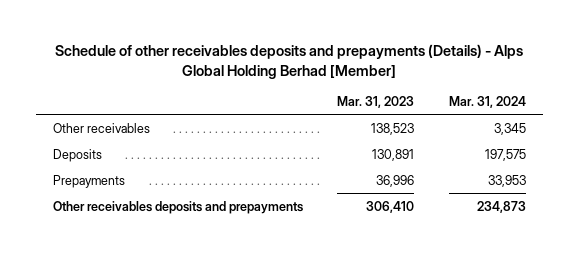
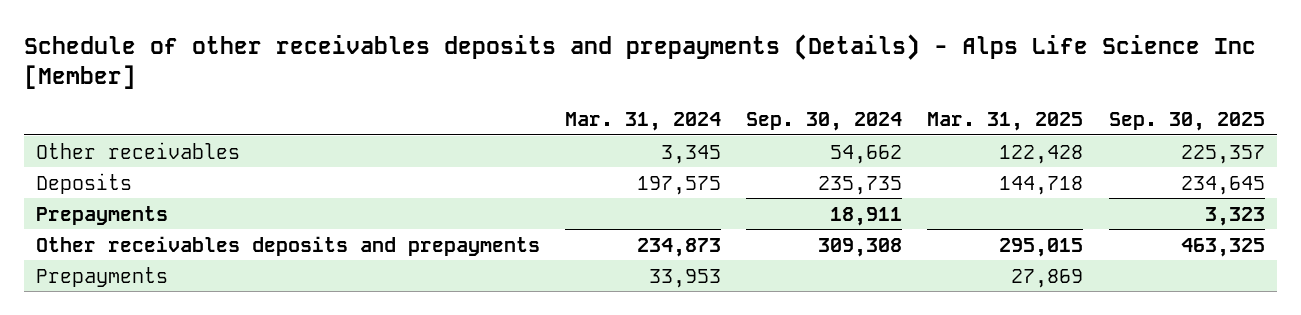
- Schedule of other receivables deposits and prepayments (Details) - Alps Global Holding Berhad [Member]
+ Schedule of other receivables deposits and prepayments (Details) - Alps Life Science Inc [Member]
- | Mar. 31, 2023 | Mar. 31, 2024
+ | Mar. 31, 2024 | Sep. 30, 2024 | Mar. 31, 2025 | Sep. 30, 2025
+ Prepayments | | 18,911 | | 3,323
moved down: Prepayments | 33,953 | | 27,869 |

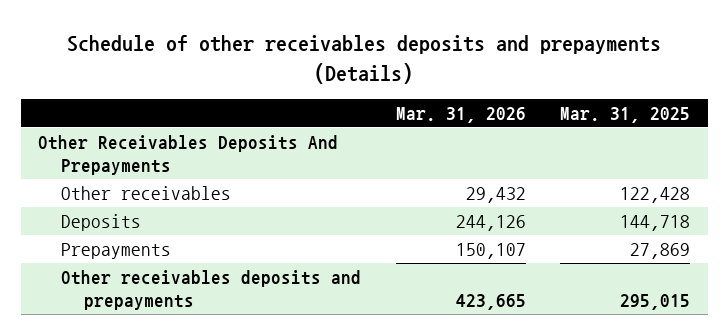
- Schedule of other receivables deposits and prepayments (Details) - Alps Life Science Inc [Member]
+ Schedule of other receivables deposits and prepayments (Details)
- | Mar. 31, 2024 | Sep. 30, 2024 | Mar. 31, 2025 | Sep. 30, 2025
+ | Mar. 31, 2026 | Mar. 31, 2025
+ Other Receivables Deposits And Prepayments
- Prepayments | | 18,911 | | 3,323
moved down: Other receivables deposits and prepayments | 423,665 | 295,015

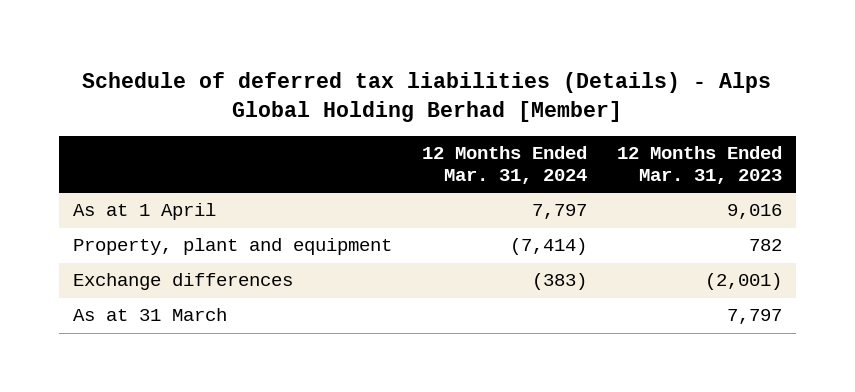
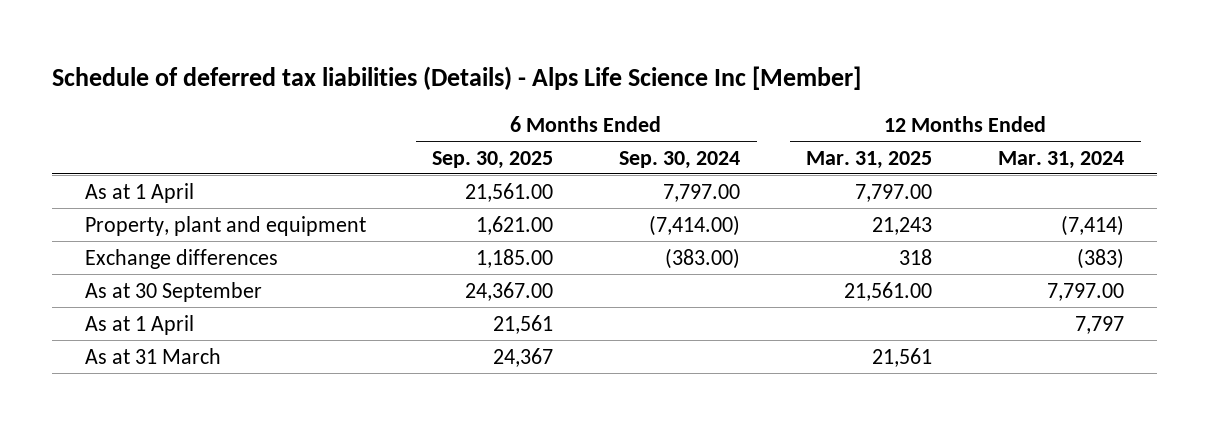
- Schedule of deferred tax liabilities (Details) - Alps Global Holding Berhad [Member]
+ Schedule of deferred tax liabilities (Details) - Alps Life Science Inc [Member]
- | 12 Months Ended Mar. 31, 2024 | 12 Months Ended Mar. 31, 2023
+ | 6 Months Ended Sep. 30, 2025 | 6 Months Ended Sep. 30, 2024 | 12 Months Ended Mar. 31, 2025 | 12 Months Ended Mar. 31, 2024
+ As at 1 April | 21,561.00 | 7,797.00 | 7,797.00 |
+ As at 30 September | 24,367.00 | | 21,561.00 | 7,797.00
moved down: As at 1 April | 21,561 | | | 7,797

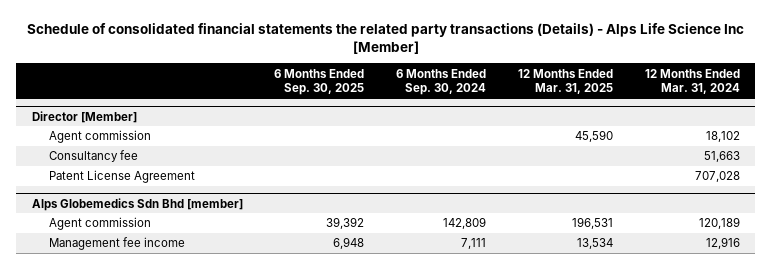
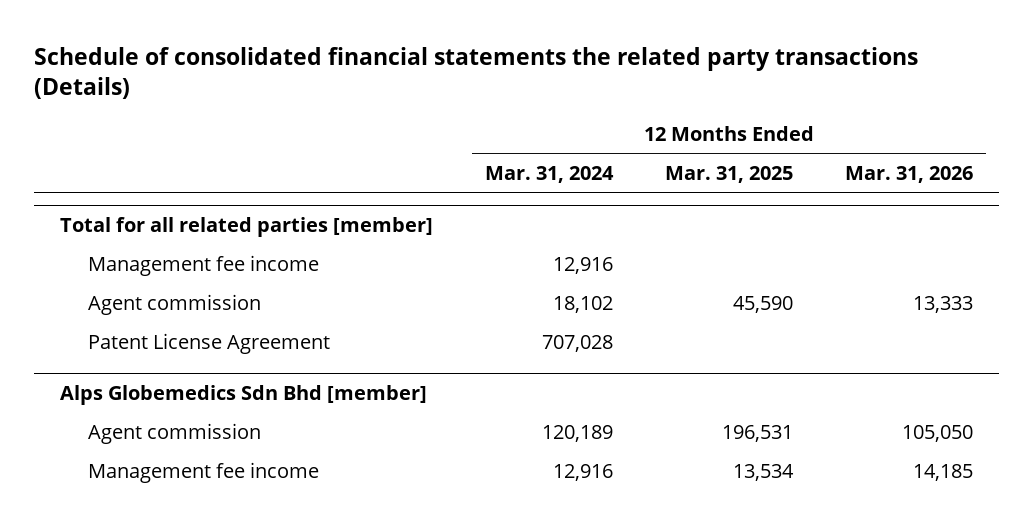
- Schedule of consolidated financial statements the related party transactions (Details) - Alps Life Science Inc [Member]
+ Schedule of consolidated financial statements the related party transactions (Details)
- | 6 Months Ended Sep. 30, 2025 | 6 Months Ended Sep. 30, 2024 | 12 Months Ended Mar. 31, 2025 | 12 Months Ended Mar. 31, 2024
+ | 12 Months Ended Mar. 31, 2024 | 12 Months Ended Mar. 31, 2025 | 12 Months Ended Mar. 31, 2026
- Director [Member]
+ Total for all related parties [member]
+ Management fee income | 12,916 | |
- Consultancy fee | | | | 51,663

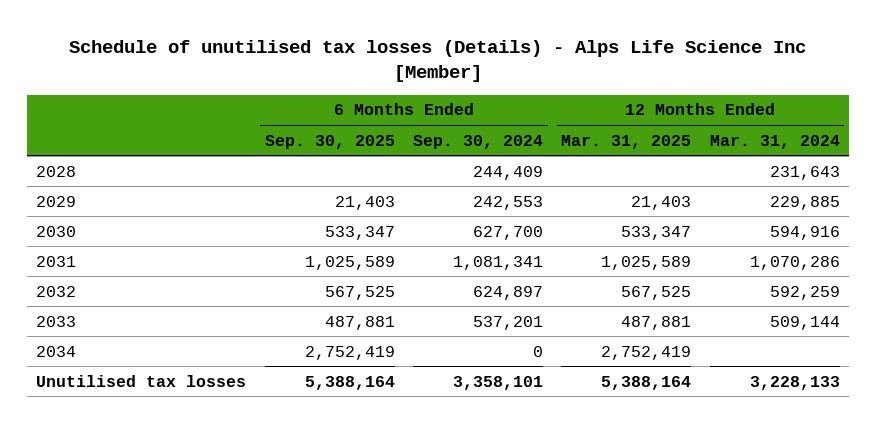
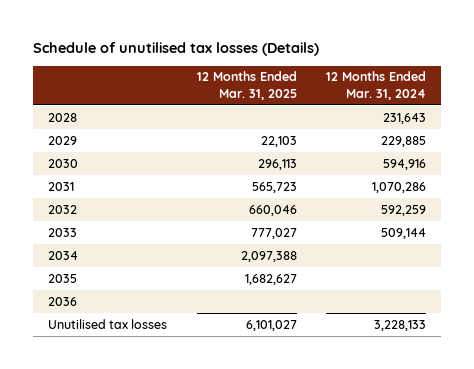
- Schedule of unutilised tax losses (Details) - Alps Life Science Inc [Member]
+ Schedule of unutilised tax losses (Details)
- | 6 Months Ended Sep. 30, 2025 | 6 Months Ended Sep. 30, 2024 | 12 Months Ended Mar. 31, 2025 | 12 Months Ended Mar. 31, 2024
+ | 12 Months Ended Mar. 31, 2025 | 12 Months Ended Mar. 31, 2024
- 2029 | 21,403 | 242,553 | 21,403 | 229,885
- 2030 | 533,347 | 627,700 | 533,347 | 594,916
- 2031 | 1,025,589 | 1,081,341 | 1,025,589 | 1,070,286
- 2032 | 567,525 | 624,897 | 567,525 | 592,259
- 2033 | 487,881 | 537,201 | 487,881 | 509,144
- 2034 | 2,752,419 | 0 | 2,752,419 |
- Unutilised tax losses | 5,388,164 | 3,358,101 | 5,388,164 | 3,228,133
+ 2029 | 22,103 | 229,885
+ 2030 | 296,113 | 594,916
+ 2031 | 565,723 | 1,070,286
+ 2032 | 660,046 | 592,259
+ 2033 | 777,027 | 509,144
+ 2034 | 2,097,388 |
+ 2035 | 1,682,627 |
+ 2036
+ Unutilised tax losses | 6,101,027 | 3,228,133

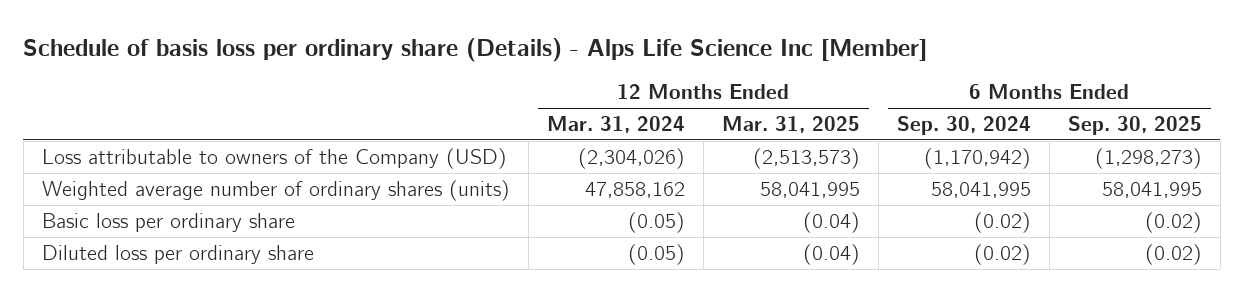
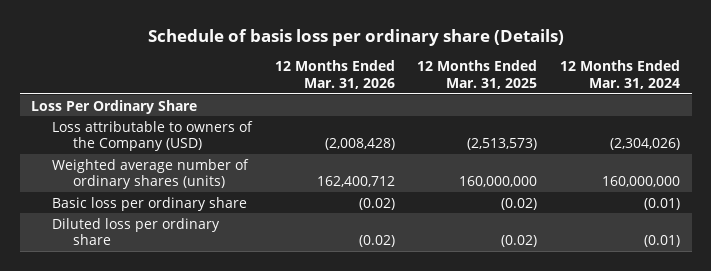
- Schedule of basis loss per ordinary share (Details) - Alps Life Science Inc [Member]
+ Schedule of basis loss per ordinary share (Details)
- | 12 Months Ended Mar. 31, 2024 | 12 Months Ended Mar. 31, 2025 | 6 Months Ended Sep. 30, 2024 | 6 Months Ended Sep. 30, 2025
+ | 12 Months Ended Mar. 31, 2026 | 12 Months Ended Mar. 31, 2025 | 12 Months Ended Mar. 31, 2024
+ Loss Per Ordinary Share
- Weighted average number of ordinary shares (units) | 47,858,162 | 58,041,995 | 58,041,995 | 58,041,995
- Basic loss per ordinary share | (0.05) | (0.04) | (0.02) | (0.02)
- Diluted loss per ordinary share | (0.05) | (0.04) | (0.02) | (0.02)
+ Weighted average number of ordinary shares (units) | 162,400,712 | 160,000,000 | 160,000,000
+ Basic loss per ordinary share | (0.02) | (0.02) | (0.01)
+ Diluted loss per ordinary share | (0.02) | (0.02) | (0.01)

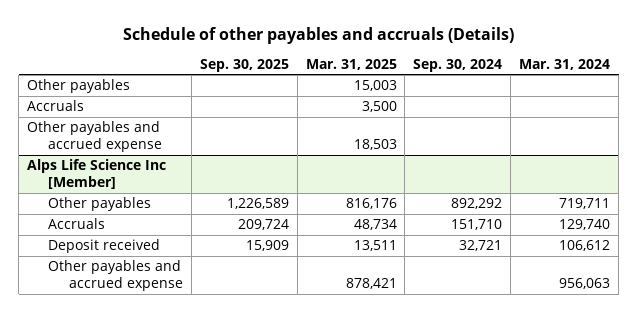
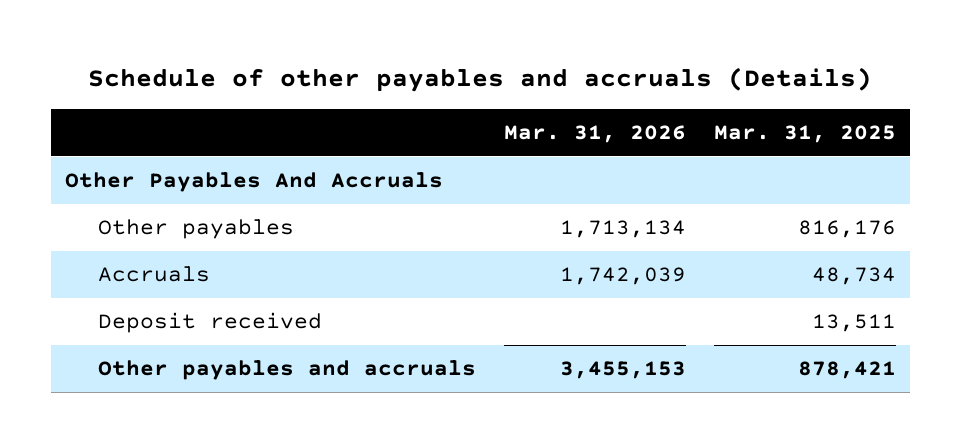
- | Sep. 30, 2025 | Mar. 31, 2025 | Sep. 30, 2024 | Mar. 31, 2024
+ | Mar. 31, 2026 | Mar. 31, 2025
- Other payables | | 15,003 | |
- Accruals | | 3,500 | |
- Other payables and accrued expense | | 18,503 | |
- Alps Life Science Inc [Member]
+ Other Payables And Accruals
- Other payables and accrued expense | | 878,421 | | 956,063
+ Other payables and accruals | 3,455,153 | 878,421

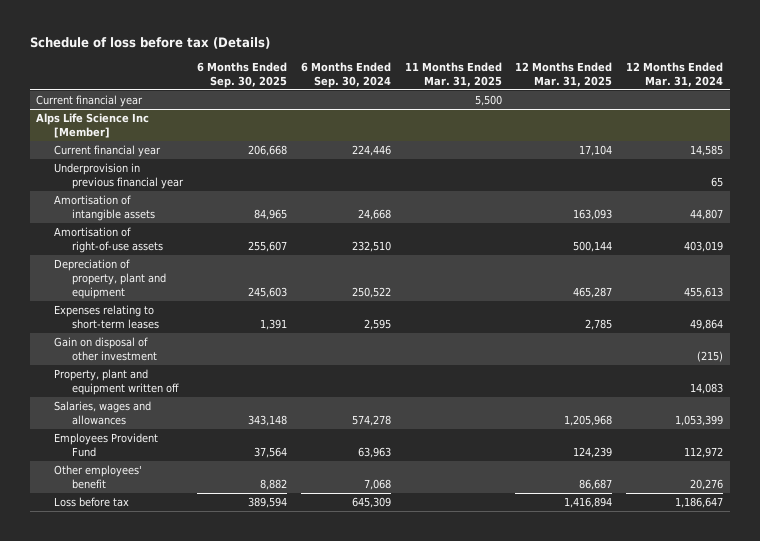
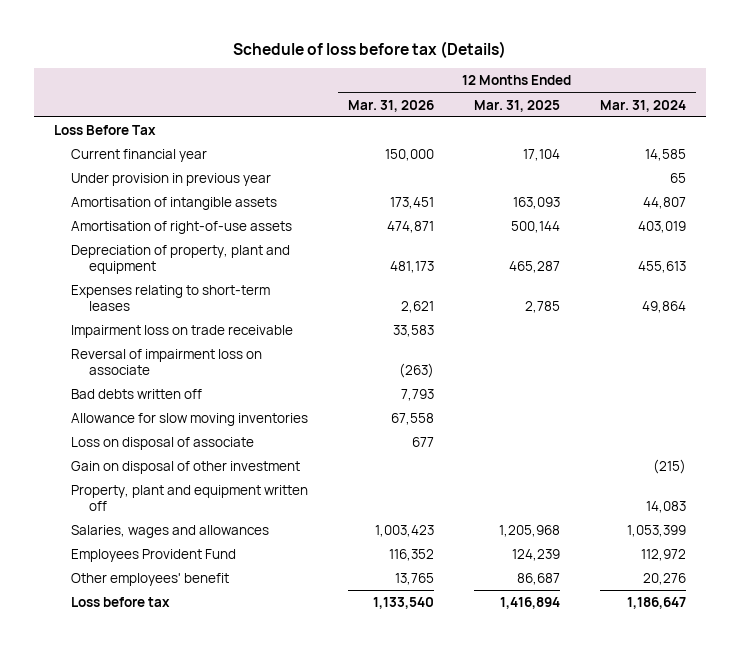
- | 6 Months Ended Sep. 30, 2025 | 6 Months Ended Sep. 30, 2024 | 11 Months Ended Mar. 31, 2025 | 12 Months Ended Mar. 31, 2025 | 12 Months Ended Mar. 31, 2024
+ | 12 Months Ended Mar. 31, 2026 | 12 Months Ended Mar. 31, 2025 | 12 Months Ended Mar. 31, 2024
- Current financial year | | | 5,500 | |
- Alps Life Science Inc [Member]
+ Loss Before Tax
- Underprovision in previous financial year | | | | | 65
+ Under provision in previous year | | | 65
+ Impairment loss on trade receivable | 33,583 | |
+ Reversal of impairment loss on associate | (263) | |
+ Bad debts written off | 7,793 | |
+ Allowance for slow moving inventories | 67,558 | |
+ Loss on disposal of associate | 677 | |

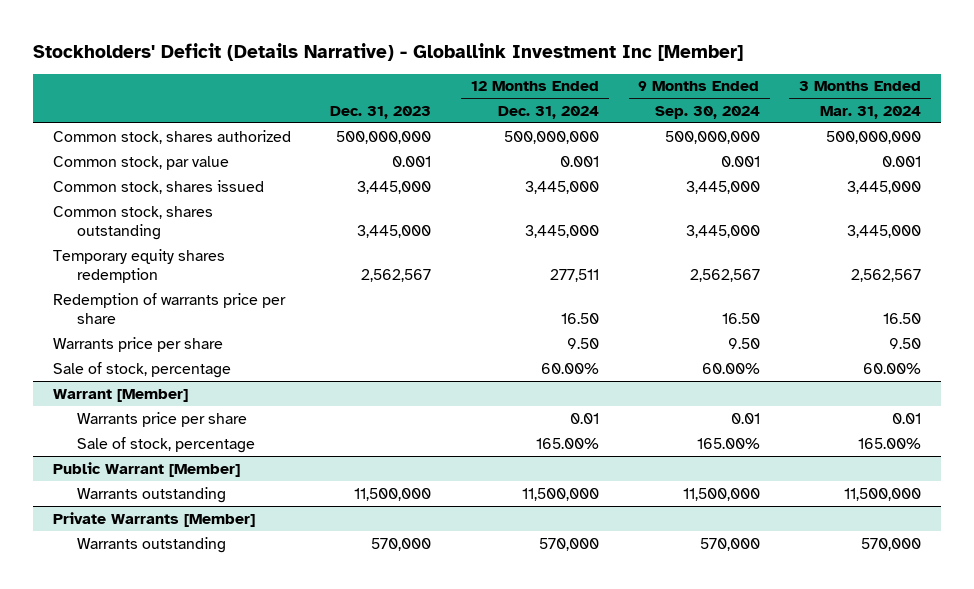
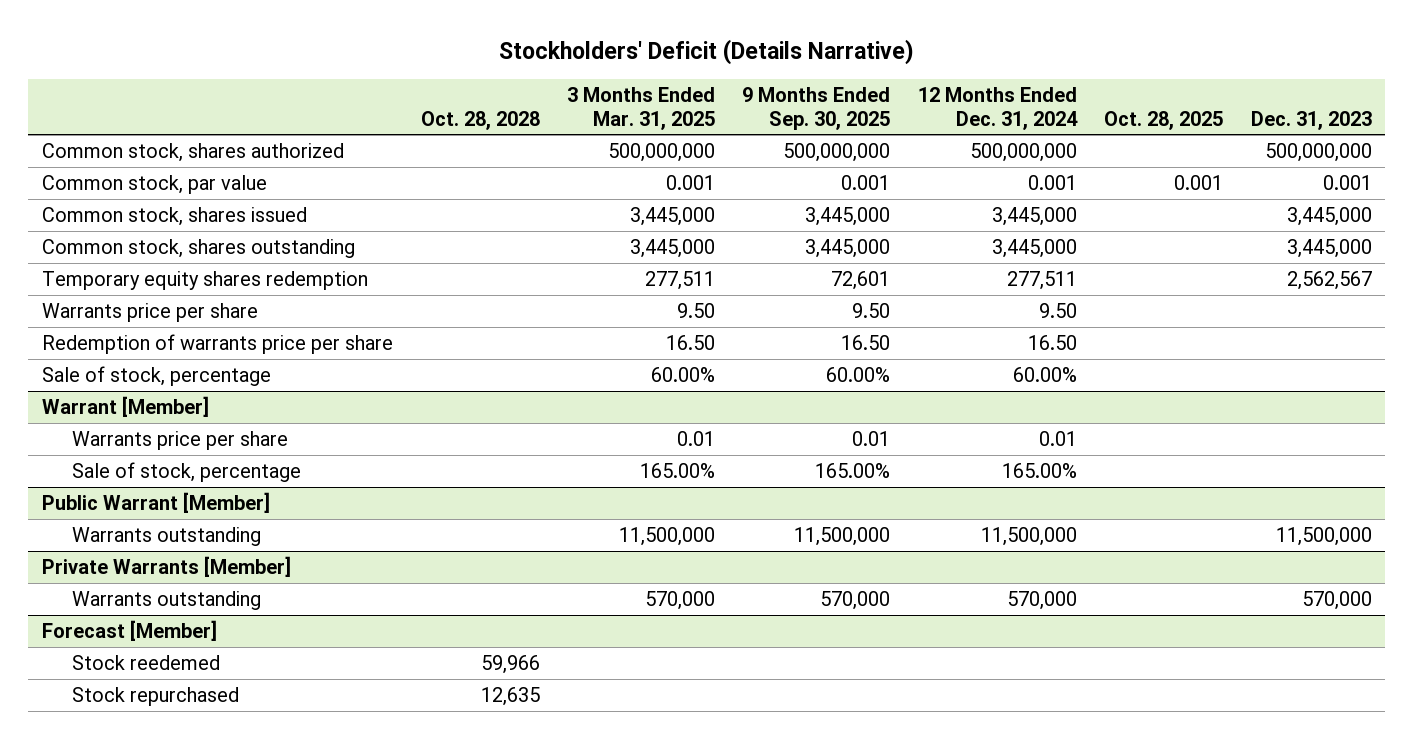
- Stockholders' Deficit (Details Narrative) - Globallink Investment Inc [Member]
+ Stockholders' Deficit (Details Narrative)
- | Dec. 31, 2023 | 12 Months Ended Dec. 31, 2024 | 9 Months Ended Sep. 30, 2024 | 3 Months Ended Mar. 31, 2024
+ | Oct. 28, 2028 | 3 Months Ended Mar. 31, 2025 | 9 Months Ended Sep. 30, 2025 | 12 Months Ended Dec. 31, 2024 | Oct. 28, 2025 | Dec. 31, 2023
moved down: Redemption of warrants price per share | | 16.50 | 16.50 | 16.50 | |
+ Forecast [Member]
+ Stock reedemed | 59,966 | | | | |
+ Stock repurchased | 12,635 | | | | |

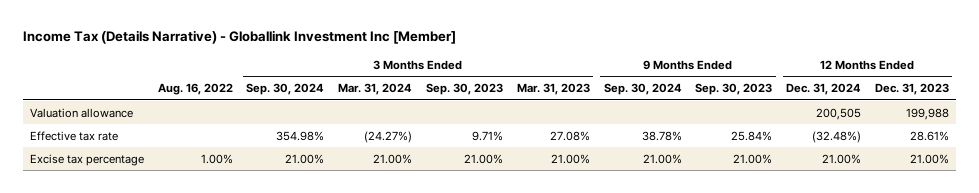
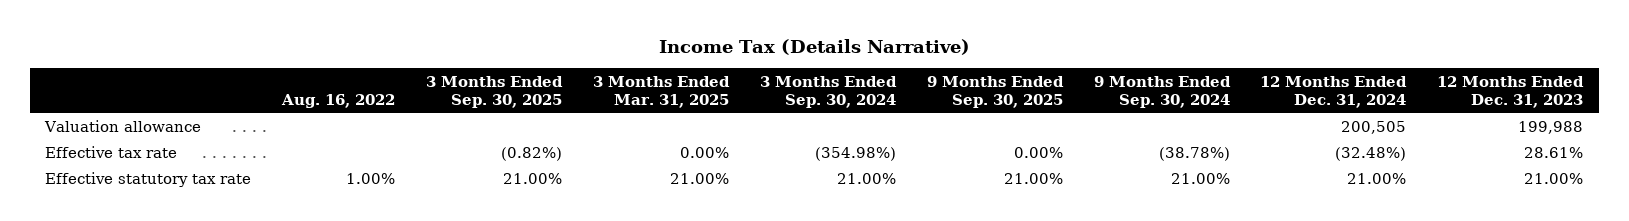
- Income Tax (Details Narrative) - Globallink Investment Inc [Member]
+ Income Tax (Details Narrative)
- | Aug. 16, 2022 | 3 Months Ended Sep. 30, 2024 | 3 Months Ended Mar. 31, 2024 | 3 Months Ended Sep. 30, 2023 | 3 Months Ended Mar. 31, 2023 | 9 Months Ended Sep. 30, 2024 | 9 Months Ended Sep. 30, 2023 | 12 Months Ended Dec. 31, 2024 | 12 Months Ended Dec. 31, 2023
+ | Aug. 16, 2022 | 3 Months Ended Sep. 30, 2025 | 3 Months Ended Mar. 31, 2025 | 3 Months Ended Sep. 30, 2024 | 9 Months Ended Sep. 30, 2025 | 9 Months Ended Sep. 30, 2024 | 12 Months Ended Dec. 31, 2024 | 12 Months Ended Dec. 31, 2023
- Effective tax rate | | 354.98% | (24.27%) | 9.71% | 27.08% | 38.78% | 25.84% | (32.48%) | 28.61%
- Excise tax percentage | 1.00% | 21.00% | 21.00% | 21.00% | 21.00% | 21.00% | 21.00% | 21.00% | 21.00%
+ Effective tax rate | | (0.82%) | 0.00% | (354.98%) | 0.00% | (38.78%) | (32.48%) | 28.61%
+ Effective statutory tax rate | 1.00% | 21.00% | 21.00% | 21.00% | 21.00% | 21.00% | 21.00% | 21.00%

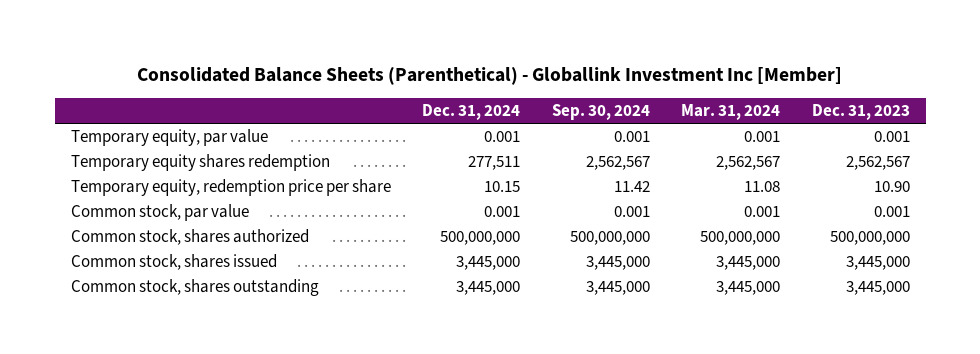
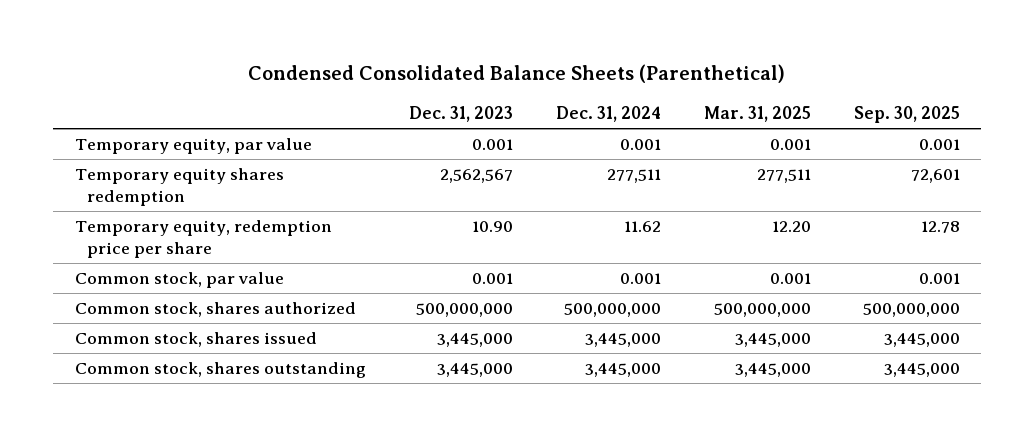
- Consolidated Balance Sheets (Parenthetical) - Globallink Investment Inc [Member]
+ Condensed Consolidated Balance Sheets (Parenthetical)
- | Dec. 31, 2024 | Sep. 30, 2024 | Mar. 31, 2024 | Dec. 31, 2023
+ | Dec. 31, 2023 | Dec. 31, 2024 | Mar. 31, 2025 | Sep. 30, 2025
- Temporary equity, redemption price per share | 10.15 | 11.42 | 11.08 | 10.90
+ Temporary equity, redemption price per share | 10.90 | 11.62 | 12.20 | 12.78

